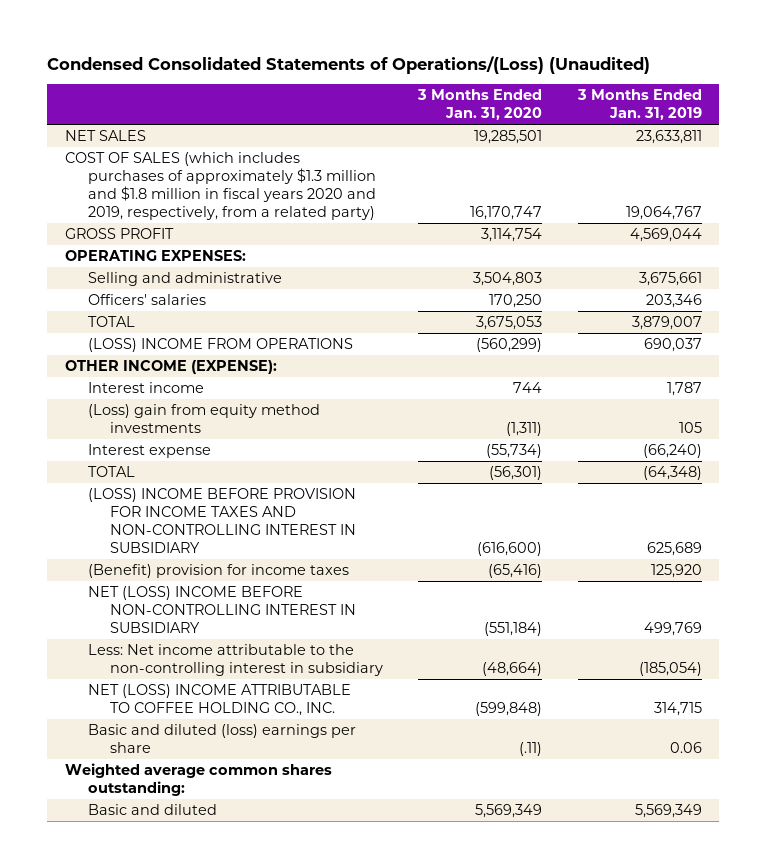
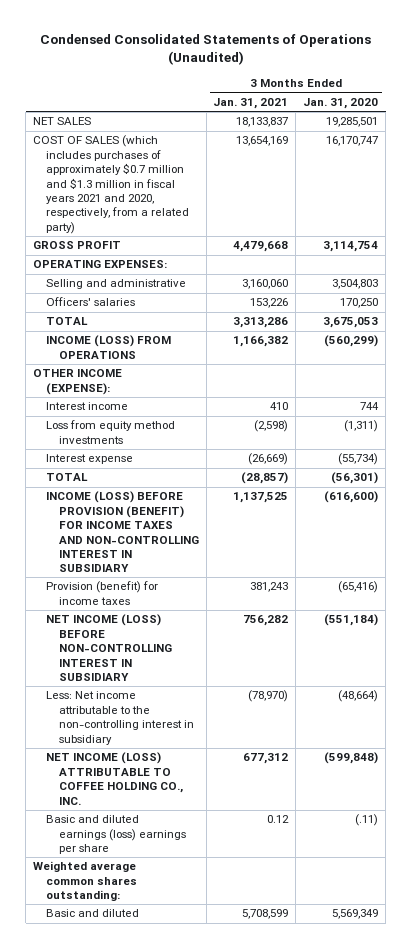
- Condensed Consolidated Statements of Operations/(Loss) (Unaudited)
+ Condensed Consolidated Statements of Operations (Unaudited)
- | 3 Months Ended Jan. 31, 2020 | 3 Months Ended Jan. 31, 2019
+ | 3 Months Ended Jan. 31, 2021 | 3 Months Ended Jan. 31, 2020
- COST OF SALES (which includes purchases of approximately $1.3 million and $1.8 million in fiscal years 2020 and 2019, respectively, from a related party) | 16,170,747 | 19,064,767
+ COST OF SALES (which includes purchases of approximately $0.7 million and $1.3 million in fiscal years 2021 and 2020, respectively, from a related party) | 13,654,169 | 16,170,747
- (LOSS) INCOME FROM OPERATIONS | (560,299) | 690,037
+ INCOME (LOSS) FROM OPERATIONS | 1,166,382 | (560,299)
- (Loss) gain from equity method investments | (1,311) | 105
+ Loss from equity method investments | (2,598) | (1,311)
- (LOSS) INCOME BEFORE PROVISION FOR INCOME TAXES AND NON-CONTROLLING INTEREST IN SUBSIDIARY | (616,600) | 625,689
- (Benefit) provision for income taxes | (65,416) | 125,920
- NET (LOSS) INCOME BEFORE NON-CONTROLLING INTEREST IN SUBSIDIARY | (551,184) | 499,769
+ INCOME (LOSS) BEFORE PROVISION (BENEFIT) FOR INCOME TAXES AND NON-CONTROLLING INTEREST IN SUBSIDIARY | 1,137,525 | (616,600)
+ Provision (benefit) for income taxes | 381,243 | (65,416)
+ NET INCOME (LOSS) BEFORE NON-CONTROLLING INTEREST IN SUBSIDIARY | 756,282 | (551,184)
- NET (LOSS) INCOME ATTRIBUTABLE TO COFFEE HOLDING CO., INC. | (599,848) | 314,715
- Basic and diluted (loss) earnings per share | (.11) | 0.06
+ NET INCOME (LOSS) ATTRIBUTABLE TO COFFEE HOLDING CO., INC. | 677,312 | (599,848)
+ Basic and diluted earnings (loss) earnings per share | 0.12 | (.11)

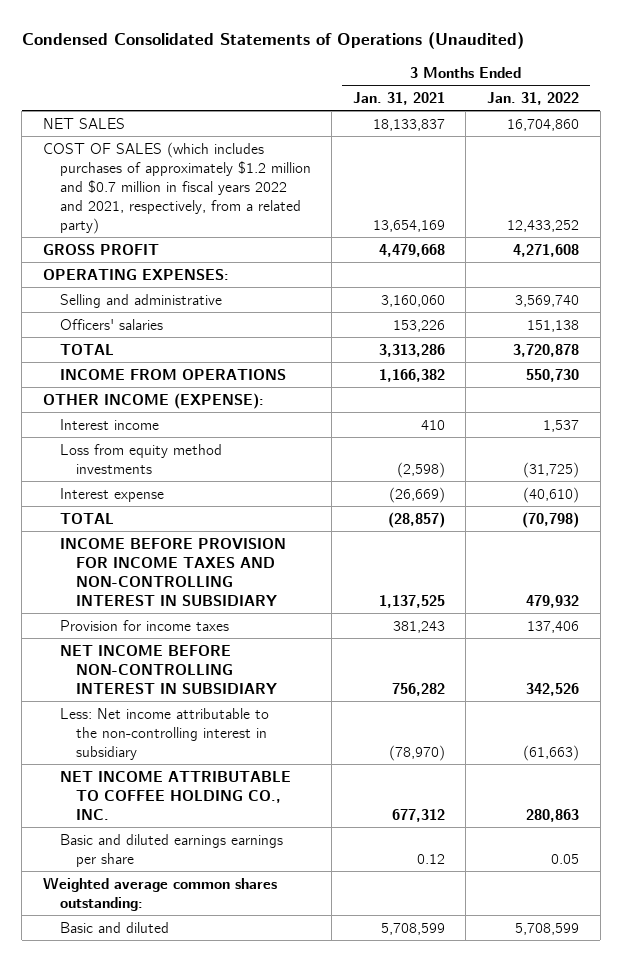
- | 3 Months Ended Jan. 31, 2021 | 3 Months Ended Jan. 31, 2020
+ | 3 Months Ended Jan. 31, 2021 | 3 Months Ended Jan. 31, 2022
- COST OF SALES (which includes purchases of approximately $0.7 million and $1.3 million in fiscal years 2021 and 2020, respectively, from a related party) | 13,654,169 | 16,170,747
+ COST OF SALES (which includes purchases of approximately $1.2 million and $0.7 million in fiscal years 2022 and 2021, respectively, from a related party) | 13,654,169 | 12,433,252
- INCOME (LOSS) FROM OPERATIONS | 1,166,382 | (560,299)
+ INCOME FROM OPERATIONS | 1,166,382 | 550,730
- INCOME (LOSS) BEFORE PROVISION (BENEFIT) FOR INCOME TAXES AND NON-CONTROLLING INTEREST IN SUBSIDIARY | 1,137,525 | (616,600)
- Provision (benefit) for income taxes | 381,243 | (65,416)
- NET INCOME (LOSS) BEFORE NON-CONTROLLING INTEREST IN SUBSIDIARY | 756,282 | (551,184)
+ INCOME BEFORE PROVISION FOR INCOME TAXES AND NON-CONTROLLING INTEREST IN SUBSIDIARY | 1,137,525 | 479,932
+ Provision for income taxes | 381,243 | 137,406
+ NET INCOME BEFORE NON-CONTROLLING INTEREST IN SUBSIDIARY | 756,282 | 342,526
- NET INCOME (LOSS) ATTRIBUTABLE TO COFFEE HOLDING CO., INC. | 677,312 | (599,848)
- Basic and diluted earnings (loss) earnings per share | 0.12 | (.11)
+ NET INCOME ATTRIBUTABLE TO COFFEE HOLDING CO., INC. | 677,312 | 280,863
+ Basic and diluted earnings earnings per share | 0.12 | 0.05

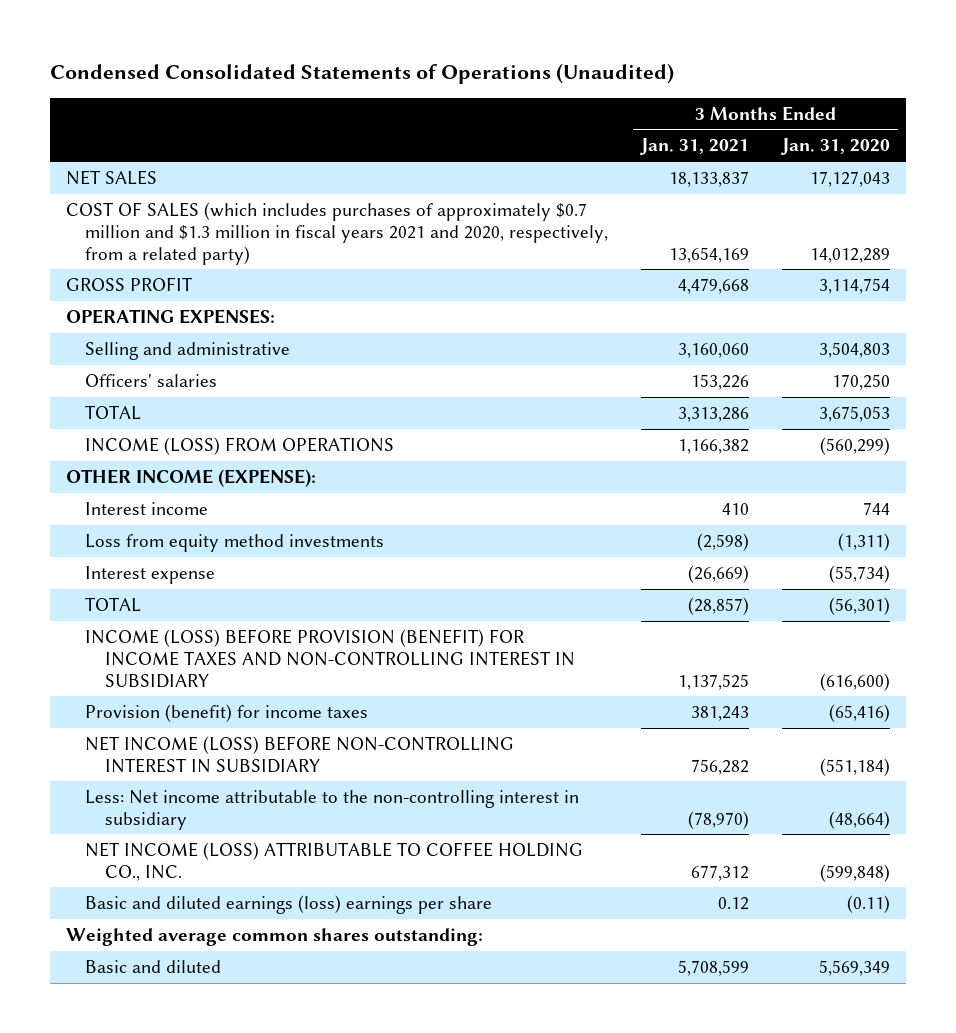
- | 3 Months Ended Jan. 31, 2021 | 3 Months Ended Jan. 31, 2022
+ | 3 Months Ended Jan. 31, 2021 | 3 Months Ended Jan. 31, 2020
- COST OF SALES (which includes purchases of approximately $1.2 million and $0.7 million in fiscal years 2022 and 2021, respectively, from a related party) | 13,654,169 | 12,433,252
+ COST OF SALES (which includes purchases of approximately $0.7 million and $1.3 million in fiscal years 2021 and 2020, respectively, from a related party) | 13,654,169 | 14,012,289
- INCOME FROM OPERATIONS | 1,166,382 | 550,730
+ INCOME (LOSS) FROM OPERATIONS | 1,166,382 | (560,299)
- INCOME BEFORE PROVISION FOR INCOME TAXES AND NON-CONTROLLING INTEREST IN SUBSIDIARY | 1,137,525 | 479,932
- Provision for income taxes | 381,243 | 137,406
- NET INCOME BEFORE NON-CONTROLLING INTEREST IN SUBSIDIARY | 756,282 | 342,526
+ INCOME (LOSS) BEFORE PROVISION (BENEFIT) FOR INCOME TAXES AND NON-CONTROLLING INTEREST IN SUBSIDIARY | 1,137,525 | (616,600)
+ Provision (benefit) for income taxes | 381,243 | (65,416)
+ NET INCOME (LOSS) BEFORE NON-CONTROLLING INTEREST IN SUBSIDIARY | 756,282 | (551,184)
- NET INCOME ATTRIBUTABLE TO COFFEE HOLDING CO., INC. | 677,312 | 280,863
- Basic and diluted earnings earnings per share | 0.12 | 0.05
+ NET INCOME (LOSS) ATTRIBUTABLE TO COFFEE HOLDING CO., INC. | 677,312 | (599,848)
+ Basic and diluted earnings (loss) earnings per share | 0.12 | (0.11)

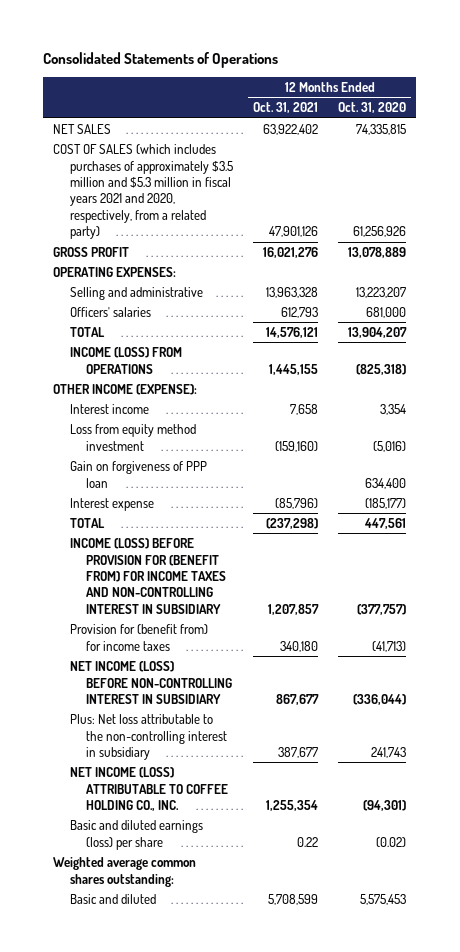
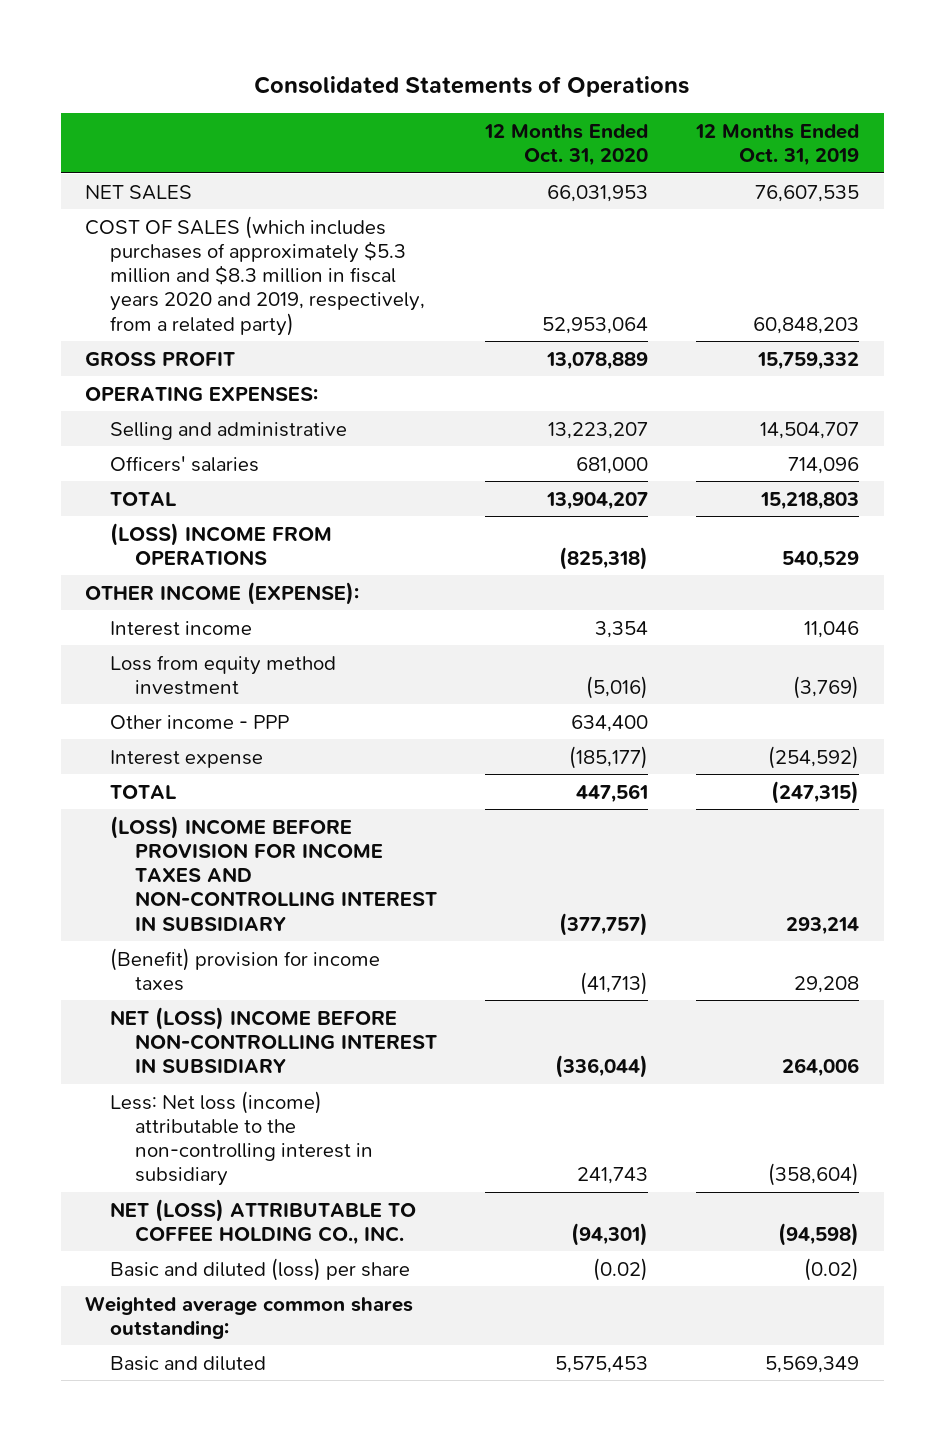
- | 12 Months Ended Oct. 31, 2021 | 12 Months Ended Oct. 31, 2020
+ | 12 Months Ended Oct. 31, 2020 | 12 Months Ended Oct. 31, 2019
- NET SALES | 63,922,402 | 74,335,815
- COST OF SALES (which includes purchases of approximately $3.5 million and $5.3 million in fiscal years 2021 and 2020, respectively, from a related party) | 47,901,126 | 61,256,926
+ NET SALES | 66,031,953 | 76,607,535
+ COST OF SALES (which includes purchases of approximately $5.3 million and $8.3 million in fiscal years 2020 and 2019, respectively, from a related party) | 52,953,064 | 60,848,203
- INCOME (LOSS) FROM OPERATIONS | 1,445,155 | (825,318)
+ (LOSS) INCOME FROM OPERATIONS | (825,318) | 540,529
- Gain on forgiveness of PPP loan | | 634,400
+ Other income - PPP | 634,400 |
- INCOME (LOSS) BEFORE PROVISION FOR (BENEFIT FROM) FOR INCOME TAXES AND NON-CONTROLLING INTEREST IN SUBSIDIARY | 1,207,857 | (377,757)
- Provision for (benefit from) for income taxes | 340,180 | (41,713)
- NET INCOME (LOSS) BEFORE NON-CONTROLLING INTEREST IN SUBSIDIARY | 867,677 | (336,044)
- Plus: Net loss attributable to the non-controlling interest in subsidiary | 387,677 | 241,743
- NET INCOME (LOSS) ATTRIBUTABLE TO COFFEE HOLDING CO., INC. | 1,255,354 | (94,301)
- Basic and diluted earnings (loss) per share | 0.22 | (0.02)
+ (LOSS) INCOME BEFORE PROVISION FOR INCOME TAXES AND NON-CONTROLLING INTEREST IN SUBSIDIARY | (377,757) | 293,214
+ (Benefit) provision for income taxes | (41,713) | 29,208
+ NET (LOSS) INCOME BEFORE NON-CONTROLLING INTEREST IN SUBSIDIARY | (336,044) | 264,006
+ Less: Net loss (income) attributable to the non-controlling interest in subsidiary | 241,743 | (358,604)
+ NET (LOSS) ATTRIBUTABLE TO COFFEE HOLDING CO., INC. | (94,301) | (94,598)
+ Basic and diluted (loss) per share | (0.02) | (0.02)

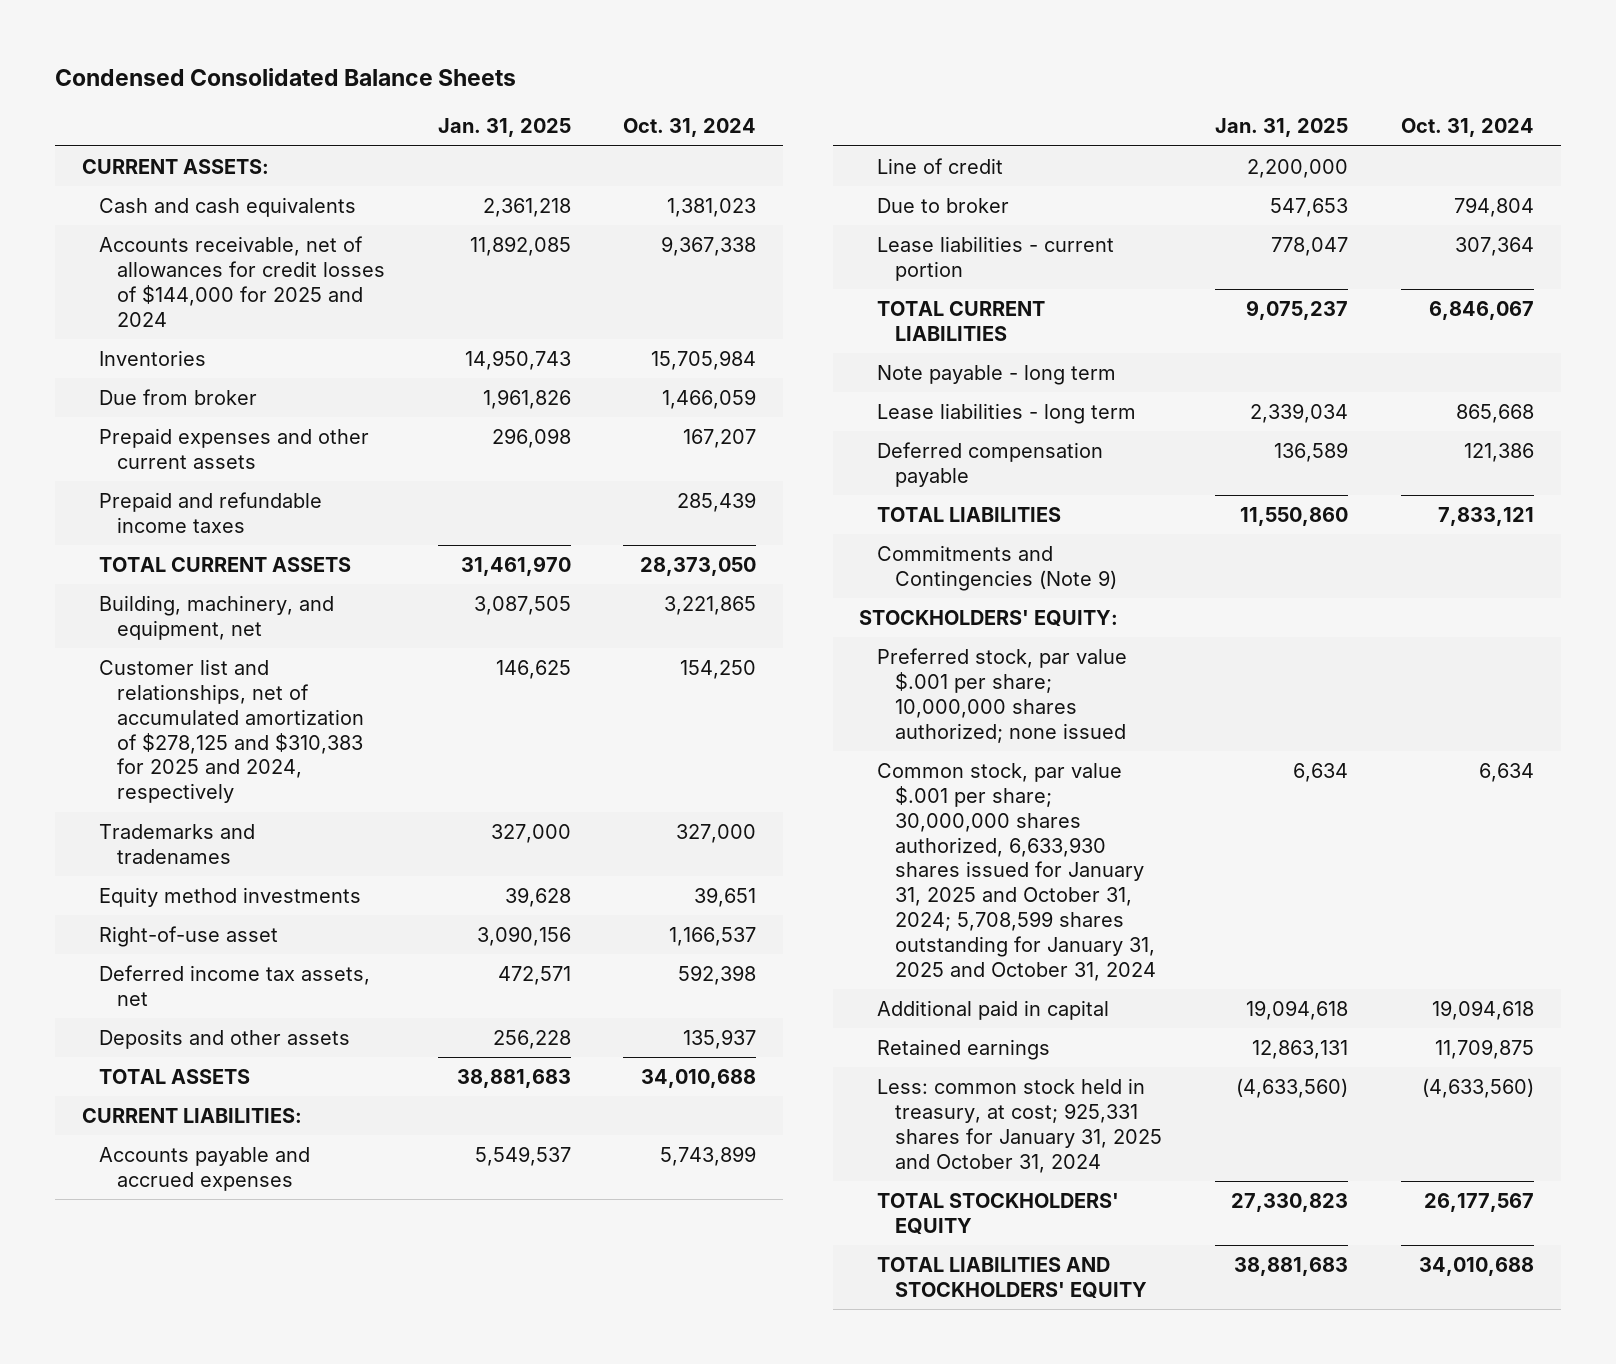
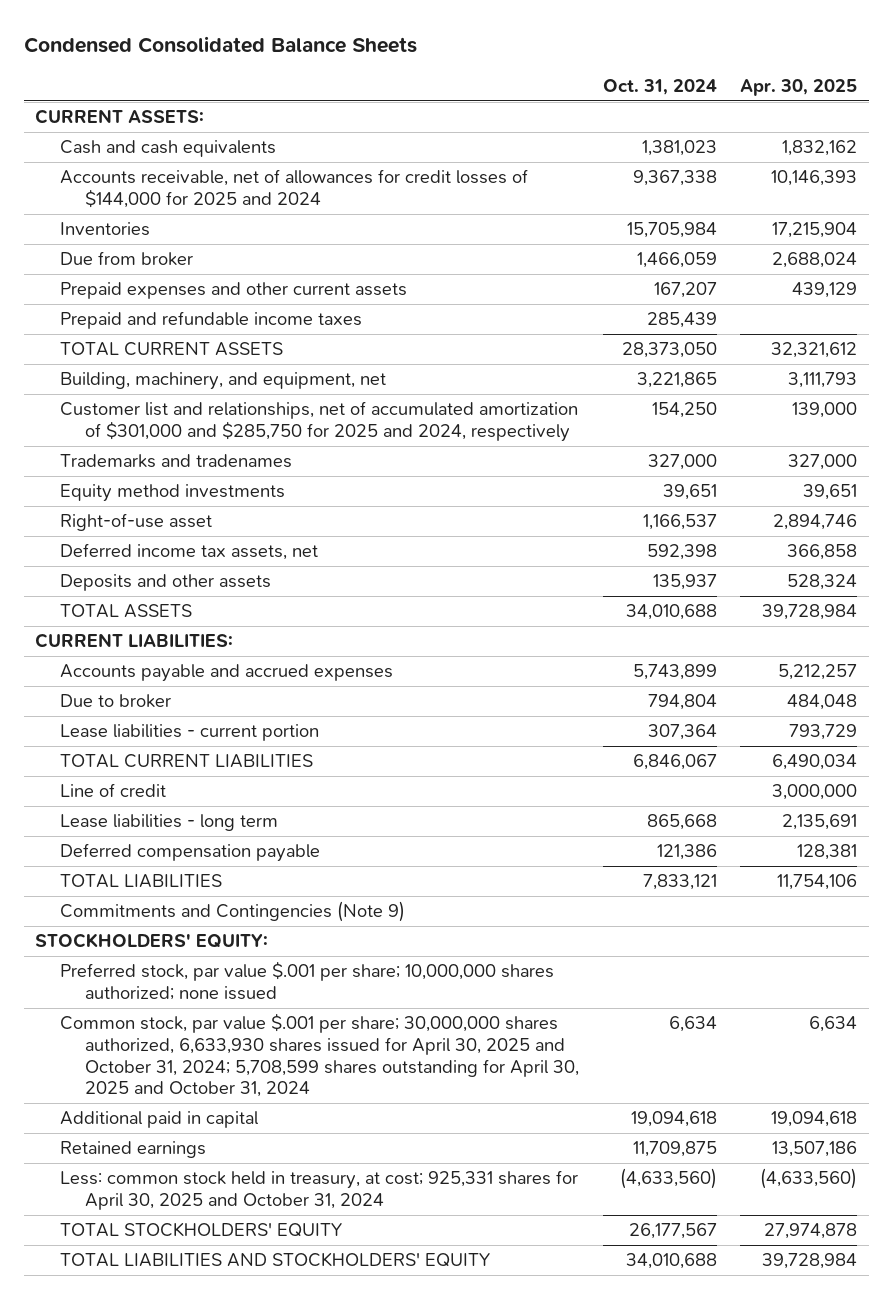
- | Jan. 31, 2025 | Oct. 31, 2024
+ | Oct. 31, 2024 | Apr. 30, 2025
- Customer list and relationships, net of accumulated amortization of $278,125 and $310,383 for 2025 and 2024, respectively | 146,625 | 154,250
+ Customer list and relationships, net of accumulated amortization of $301,000 and $285,750 for 2025 and 2024, respectively | 154,250 | 139,000
- Note payable - long term
moved down: Line of credit | | 3,000,000
- Common stock, par value $.001 per share; 30,000,000 shares authorized, 6,633,930 shares issued for January 31, 2025 and October 31, 2024; 5,708,599 shares outstanding for January 31, 2025 and October 31, 2024 | 6,634 | 6,634
+ Common stock, par value $.001 per share; 30,000,000 shares authorized, 6,633,930 shares issued for April 30, 2025 and October 31, 2024; 5,708,599 shares outstanding for April 30, 2025 and October 31, 2024 | 6,634 | 6,634
- Less: common stock held in treasury, at cost; 925,331 shares for January 31, 2025 and October 31, 2024 | (4,633,560) | (4,633,560)
+ Less: common stock held in treasury, at cost; 925,331 shares for April 30, 2025 and October 31, 2024 | (4,633,560) | (4,633,560)

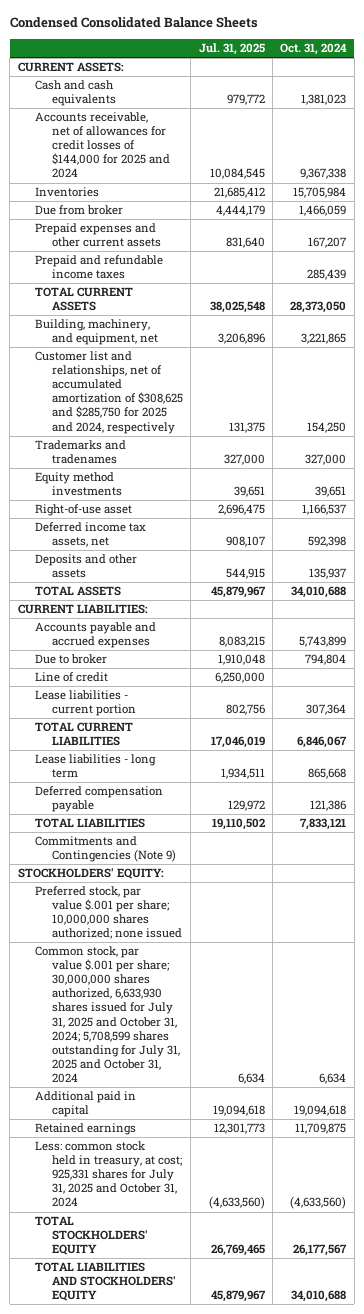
- | Oct. 31, 2024 | Apr. 30, 2025
+ | Jul. 31, 2025 | Oct. 31, 2024
- Customer list and relationships, net of accumulated amortization of $301,000 and $285,750 for 2025 and 2024, respectively | 154,250 | 139,000
+ Customer list and relationships, net of accumulated amortization of $308,625 and $285,750 for 2025 and 2024, respectively | 131,375 | 154,250
moved up: Line of credit | 6,250,000 |
- Common stock, par value $.001 per share; 30,000,000 shares authorized, 6,633,930 shares issued for April 30, 2025 and October 31, 2024; 5,708,599 shares outstanding for April 30, 2025 and October 31, 2024 | 6,634 | 6,634
+ Common stock, par value $.001 per share; 30,000,000 shares authorized, 6,633,930 shares issued for July 31, 2025 and October 31, 2024; 5,708,599 shares outstanding for July 31, 2025 and October 31, 2024 | 6,634 | 6,634
- Less: common stock held in treasury, at cost; 925,331 shares for April 30, 2025 and October 31, 2024 | (4,633,560) | (4,633,560)
+ Less: common stock held in treasury, at cost; 925,331 shares for July 31, 2025 and October 31, 2024 | (4,633,560) | (4,633,560)

